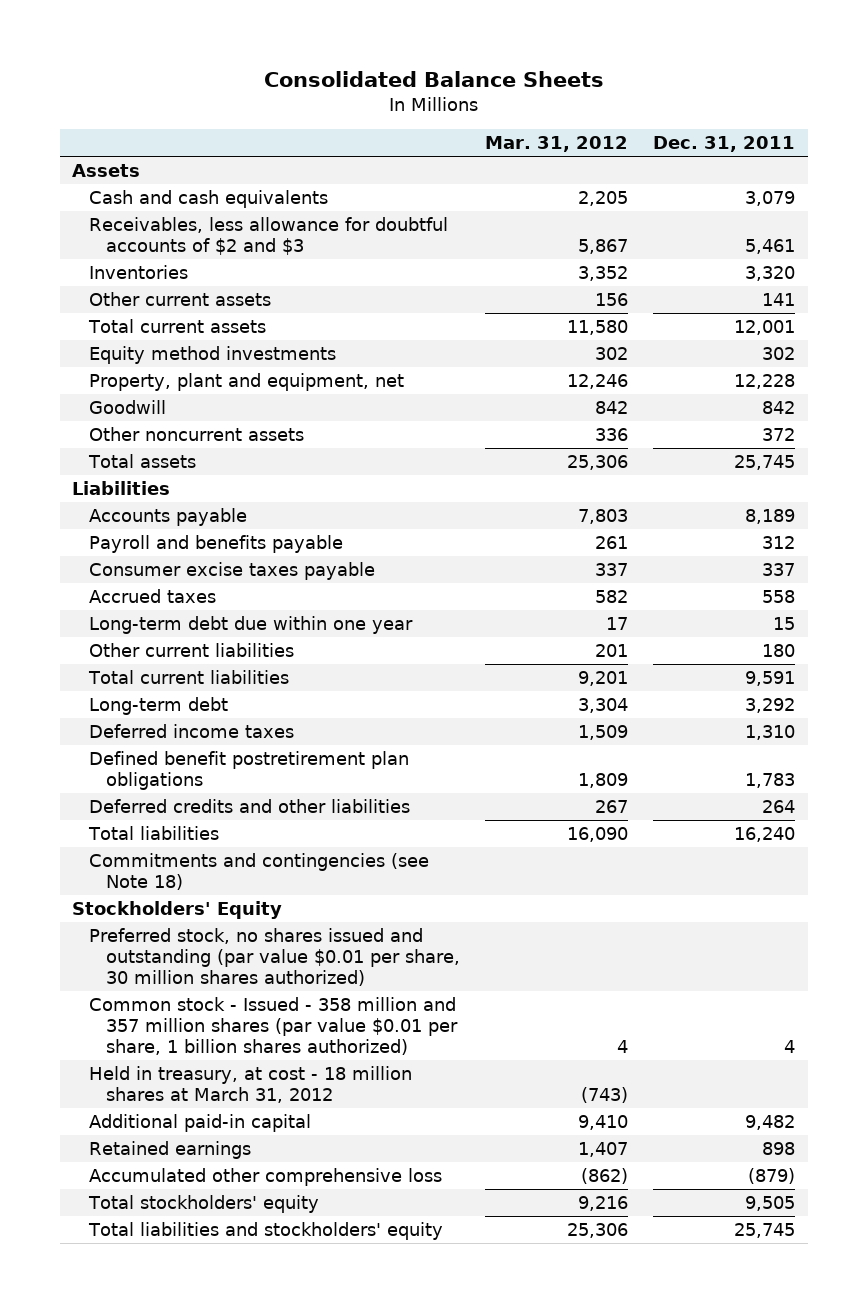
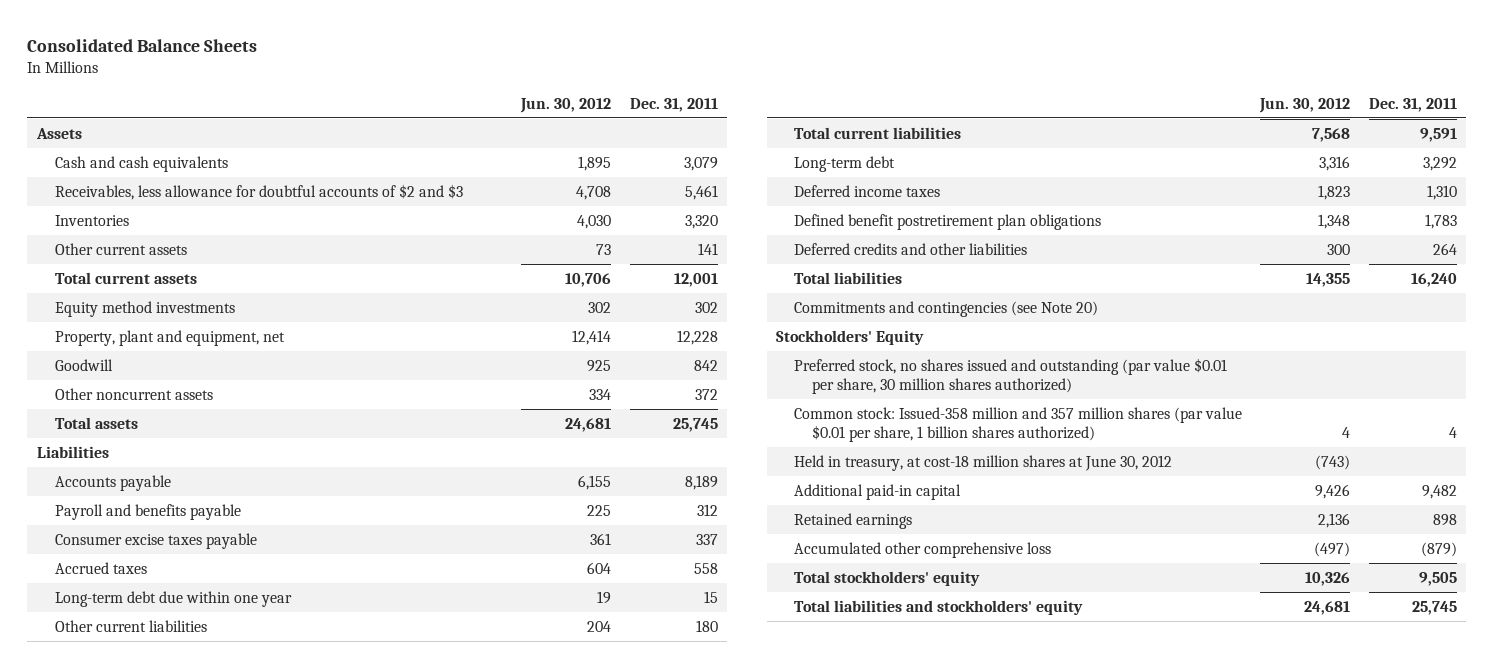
- | Mar. 31, 2012 | Dec. 31, 2011
+ | Jun. 30, 2012 | Dec. 31, 2011
- Commitments and contingencies (see Note 18)
+ Commitments and contingencies (see Note 20)
- Common stock - Issued - 358 million and 357 million shares (par value $0.01 per share, 1 billion shares authorized) | 4 | 4
- Held in treasury, at cost - 18 million shares at March 31, 2012 | (743) |
+ Common stock: Issued-358 million and 357 million shares (par value $0.01 per share, 1 billion shares authorized) | 4 | 4
+ Held in treasury, at cost-18 million shares at June 30, 2012 | (743) |

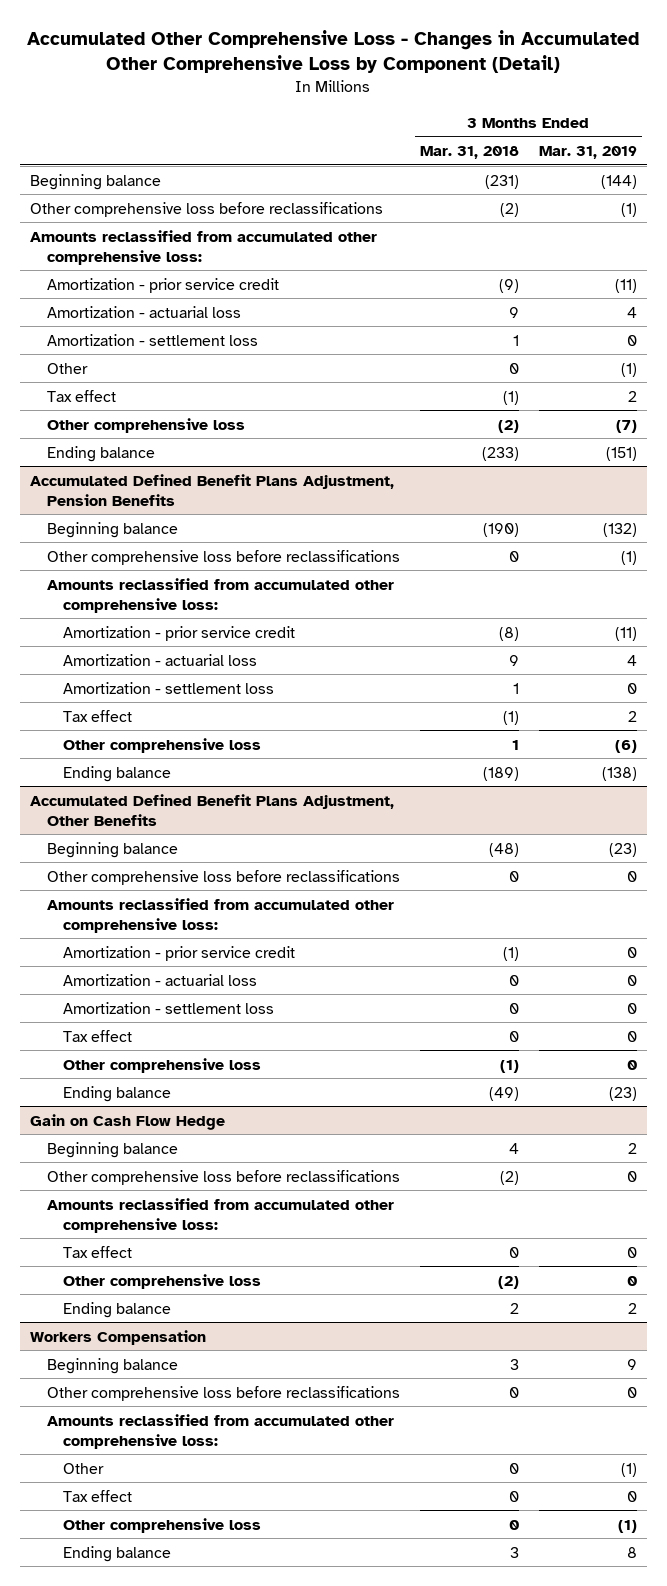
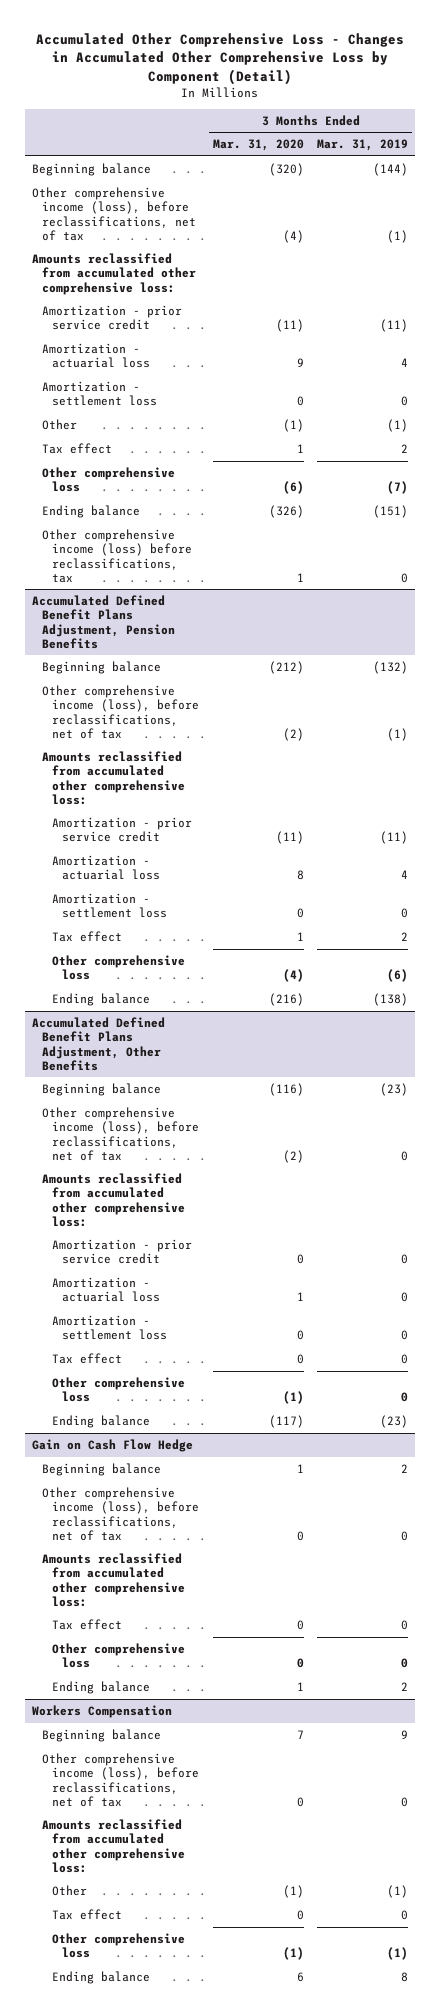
- | 3 Months Ended Mar. 31, 2018 | 3 Months Ended Mar. 31, 2019
+ | 3 Months Ended Mar. 31, 2020 | 3 Months Ended Mar. 31, 2019
- Other comprehensive loss before reclassifications | (2) | (1)
+ Other comprehensive income (loss), before reclassifications, net of tax | (4) | (1)
+ Other comprehensive income (loss) before reclassifications, tax | 1 | 0
@ Accumulated Defined Benefit Plans Adjustment, Pension Benefits
- Other comprehensive loss before reclassifications | 0 | (1)
+ Other comprehensive income (loss), before reclassifications, net of tax | (2) | (1)
@ Accumulated Defined Benefit Plans Adjustment, Other Benefits
- Other comprehensive loss before reclassifications | 0 | 0
+ Other comprehensive income (loss), before reclassifications, net of tax | (2) | 0
@ Gain on Cash Flow Hedge
- Other comprehensive loss before reclassifications | (2) | 0
+ Other comprehensive income (loss), before reclassifications, net of tax | 0 | 0
@ Workers Compensation
- Other comprehensive loss before reclassifications | 0 | 0
+ Other comprehensive income (loss), before reclassifications, net of tax | 0 | 0

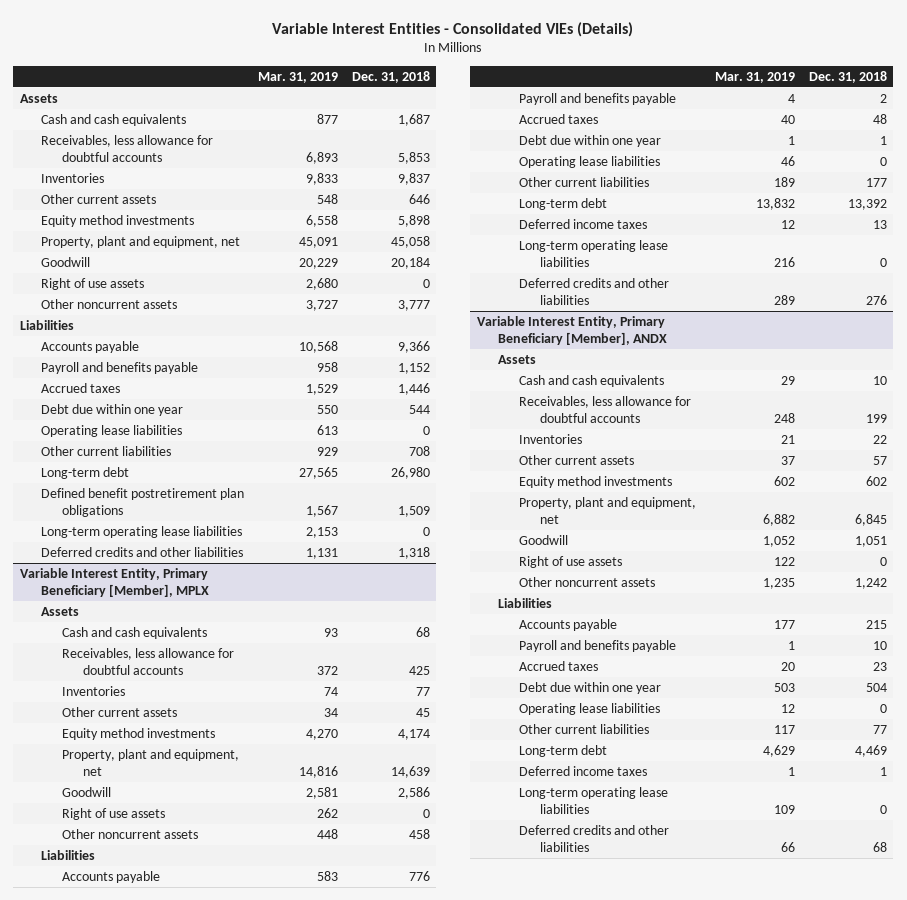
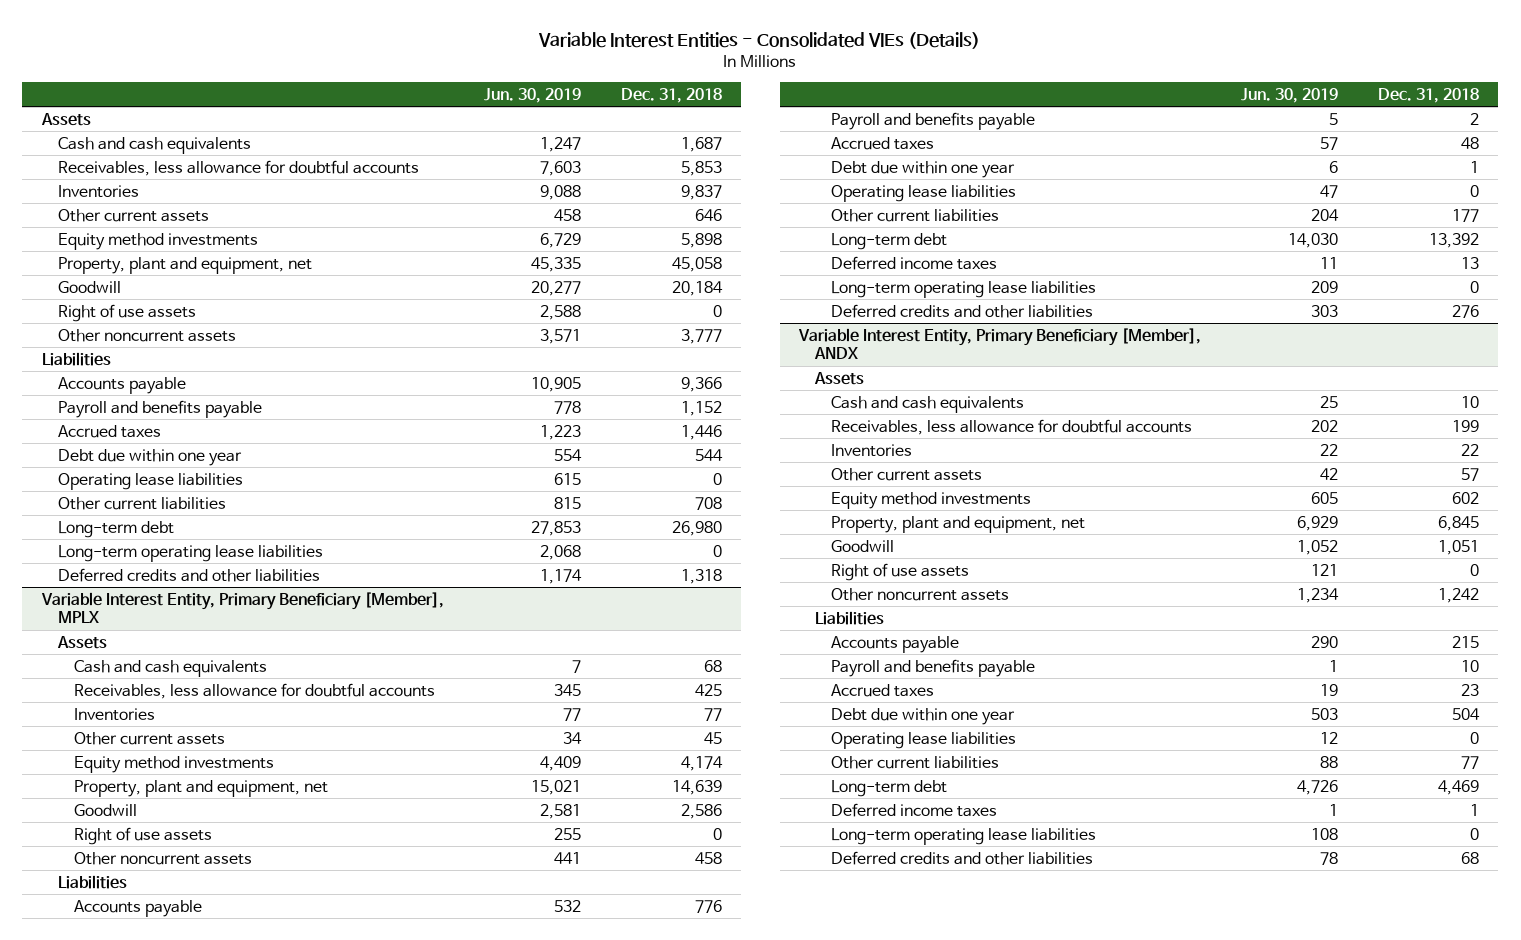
- | Mar. 31, 2019 | Dec. 31, 2018
+ | Jun. 30, 2019 | Dec. 31, 2018
- Defined benefit postretirement plan obligations | 1,567 | 1,509

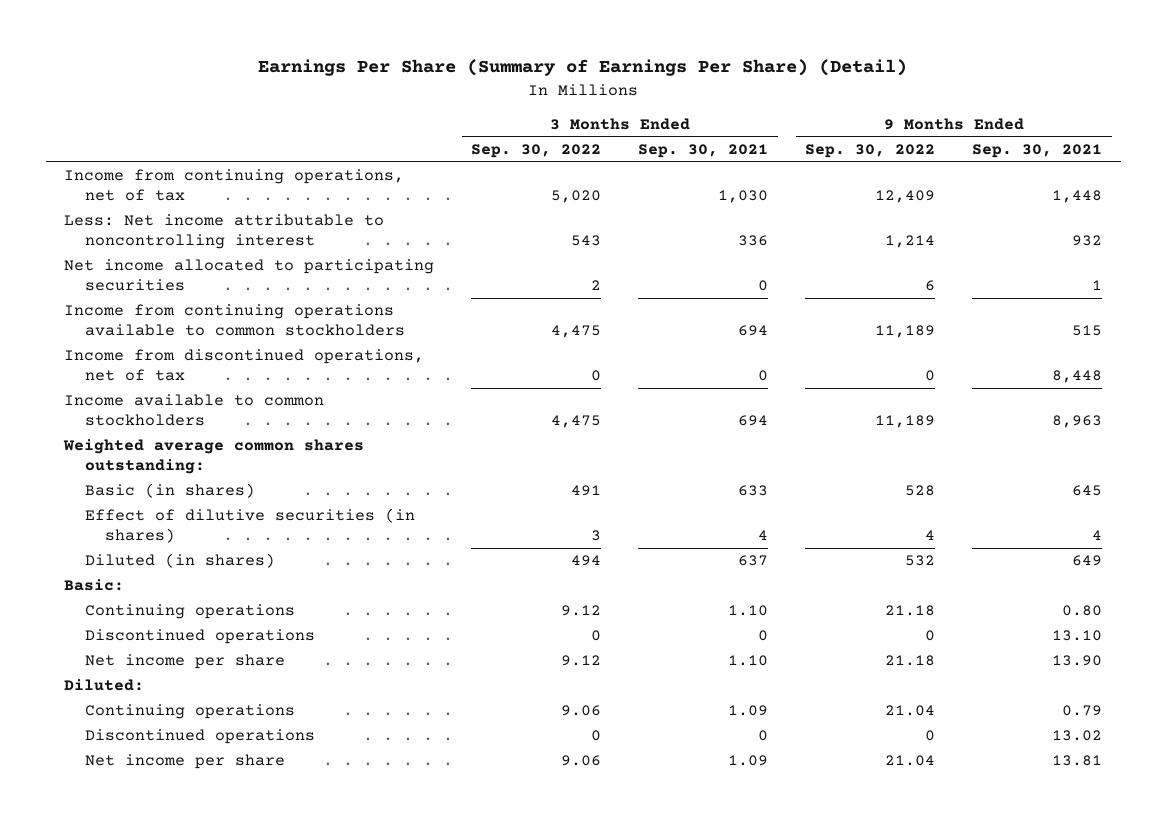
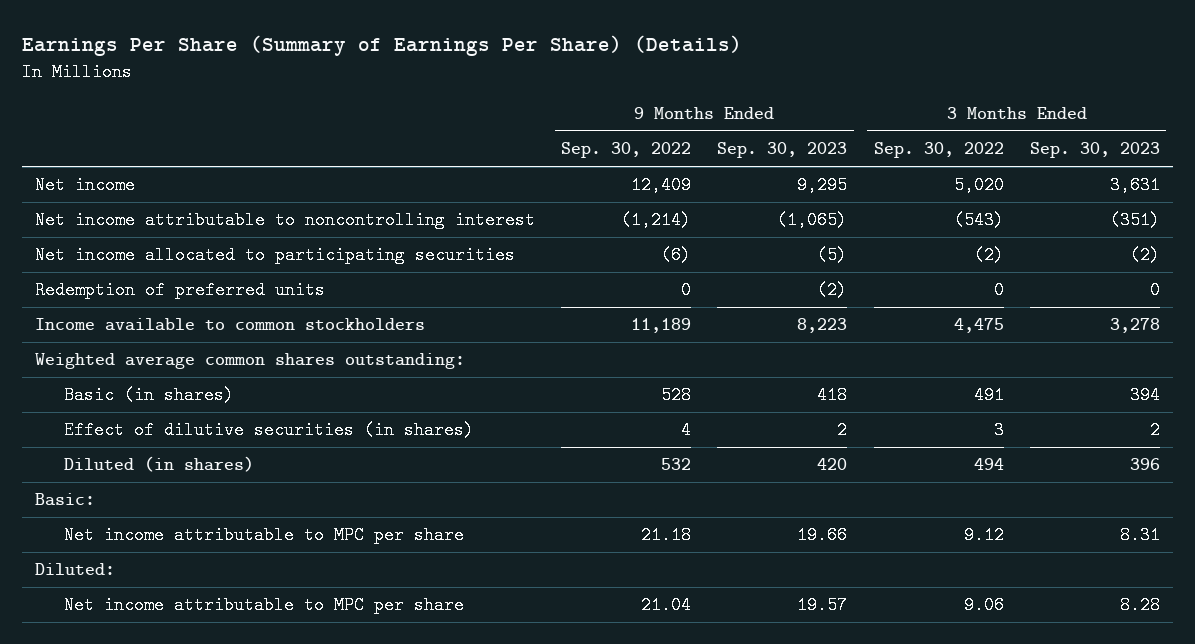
- Earnings Per Share (Summary of Earnings Per Share) (Detail)
+ Earnings Per Share (Summary of Earnings Per Share) (Details)
- | 3 Months Ended Sep. 30, 2022 | 3 Months Ended Sep. 30, 2021 | 9 Months Ended Sep. 30, 2022 | 9 Months Ended Sep. 30, 2021
+ | 9 Months Ended Sep. 30, 2022 | 9 Months Ended Sep. 30, 2023 | 3 Months Ended Sep. 30, 2022 | 3 Months Ended Sep. 30, 2023
- Income from continuing operations, net of tax | 5,020 | 1,030 | 12,409 | 1,448
- Less: Net income attributable to noncontrolling interest | 543 | 336 | 1,214 | 932
- Net income allocated to participating securities | 2 | 0 | 6 | 1
- Income from continuing operations available to common stockholders | 4,475 | 694 | 11,189 | 515
- Income from discontinued operations, net of tax | 0 | 0 | 0 | 8,448
+ Net income | 12,409 | 9,295 | 5,020 | 3,631
+ Net income attributable to noncontrolling interest | (1,214) | (1,065) | (543) | (351)
+ Net income allocated to participating securities | (6) | (5) | (2) | (2)
+ Redemption of preferred units | 0 | (2) | 0 | 0
- Continuing operations | 9.12 | 1.10 | 21.18 | 0.80
- Discontinued operations | 0 | 0 | 0 | 13.10
- Net income per share | 9.12 | 1.10 | 21.18 | 13.90
+ Net income attributable to MPC per share | 21.18 | 19.66 | 9.12 | 8.31
- Continuing operations | 9.06 | 1.09 | 21.04 | 0.79
- Discontinued operations | 0 | 0 | 0 | 13.02
- Net income per share | 9.06 | 1.09 | 21.04 | 13.81
+ Net income attributable to MPC per share | 21.04 | 19.57 | 9.06 | 8.28

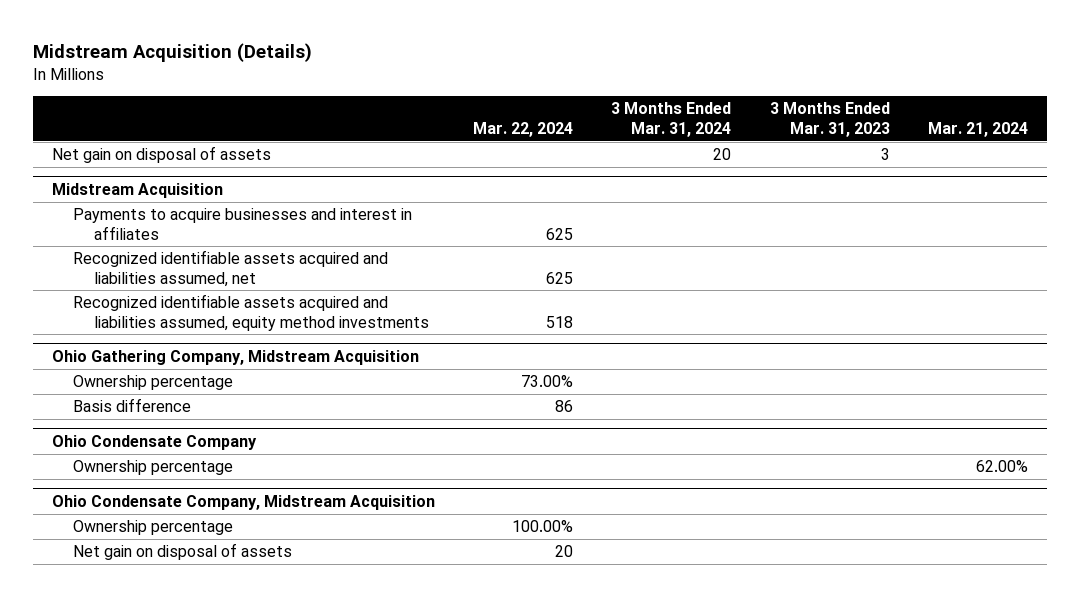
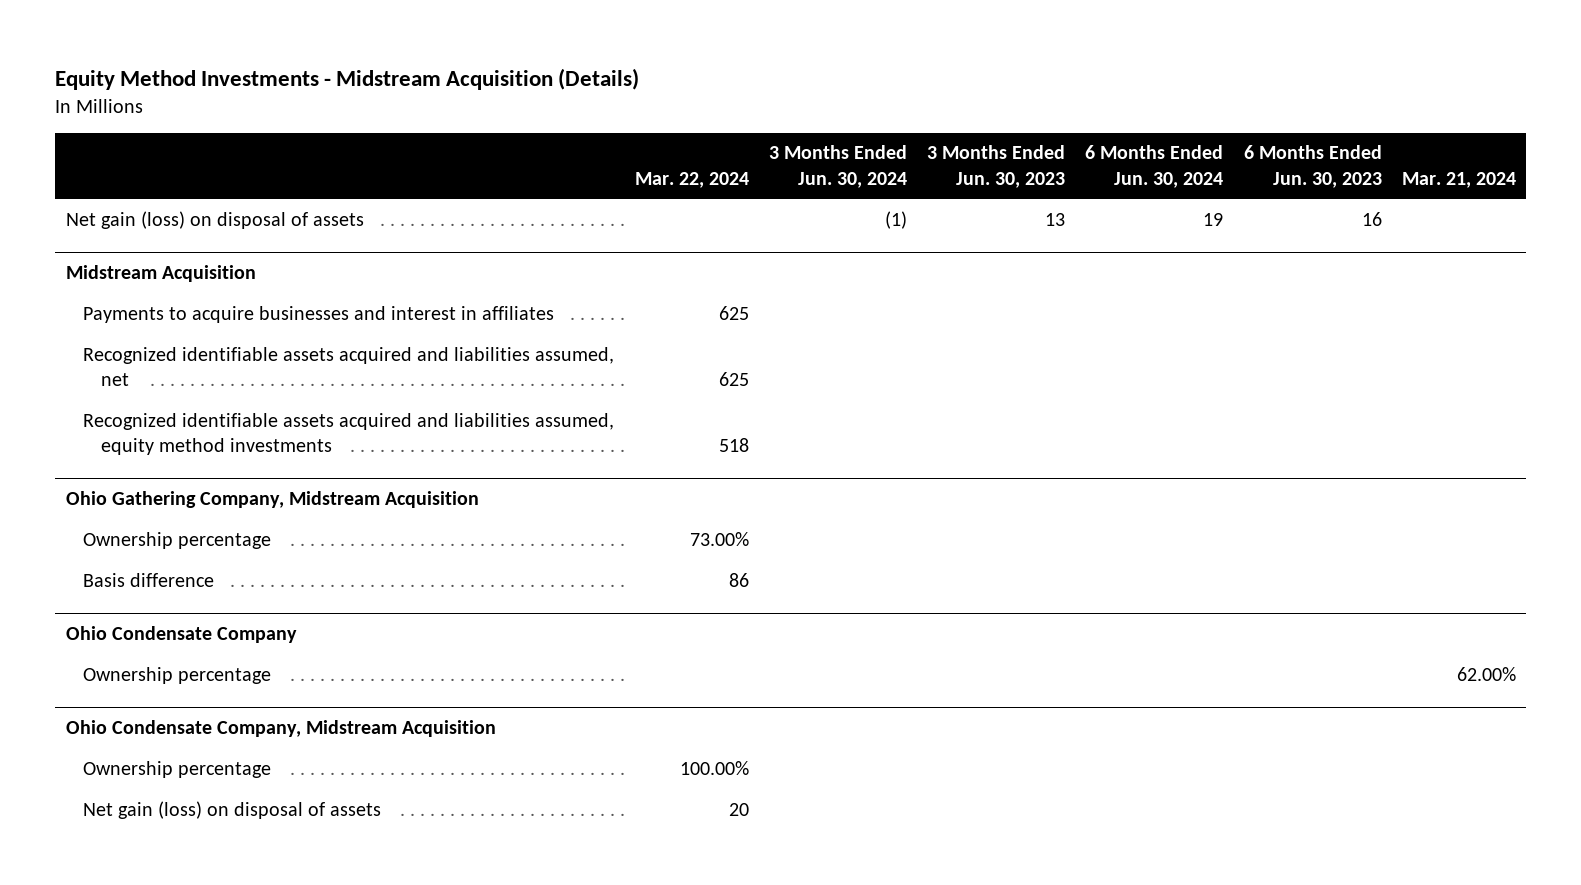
- Midstream Acquisition (Details)
+ Equity Method Investments - Midstream Acquisition (Details)
- | Mar. 22, 2024 | 3 Months Ended Mar. 31, 2024 | 3 Months Ended Mar. 31, 2023 | Mar. 21, 2024
+ | Mar. 22, 2024 | 3 Months Ended Jun. 30, 2024 | 3 Months Ended Jun. 30, 2023 | 6 Months Ended Jun. 30, 2024 | 6 Months Ended Jun. 30, 2023 | Mar. 21, 2024
- Net gain on disposal of assets | | 20 | 3 |
+ Net gain (loss) on disposal of assets | | (1) | 13 | 19 | 16 |
@ Ohio Condensate Company, Midstream Acquisition
- Net gain on disposal of assets | 20 | | |
+ Net gain (loss) on disposal of assets | 20 | | | | |

